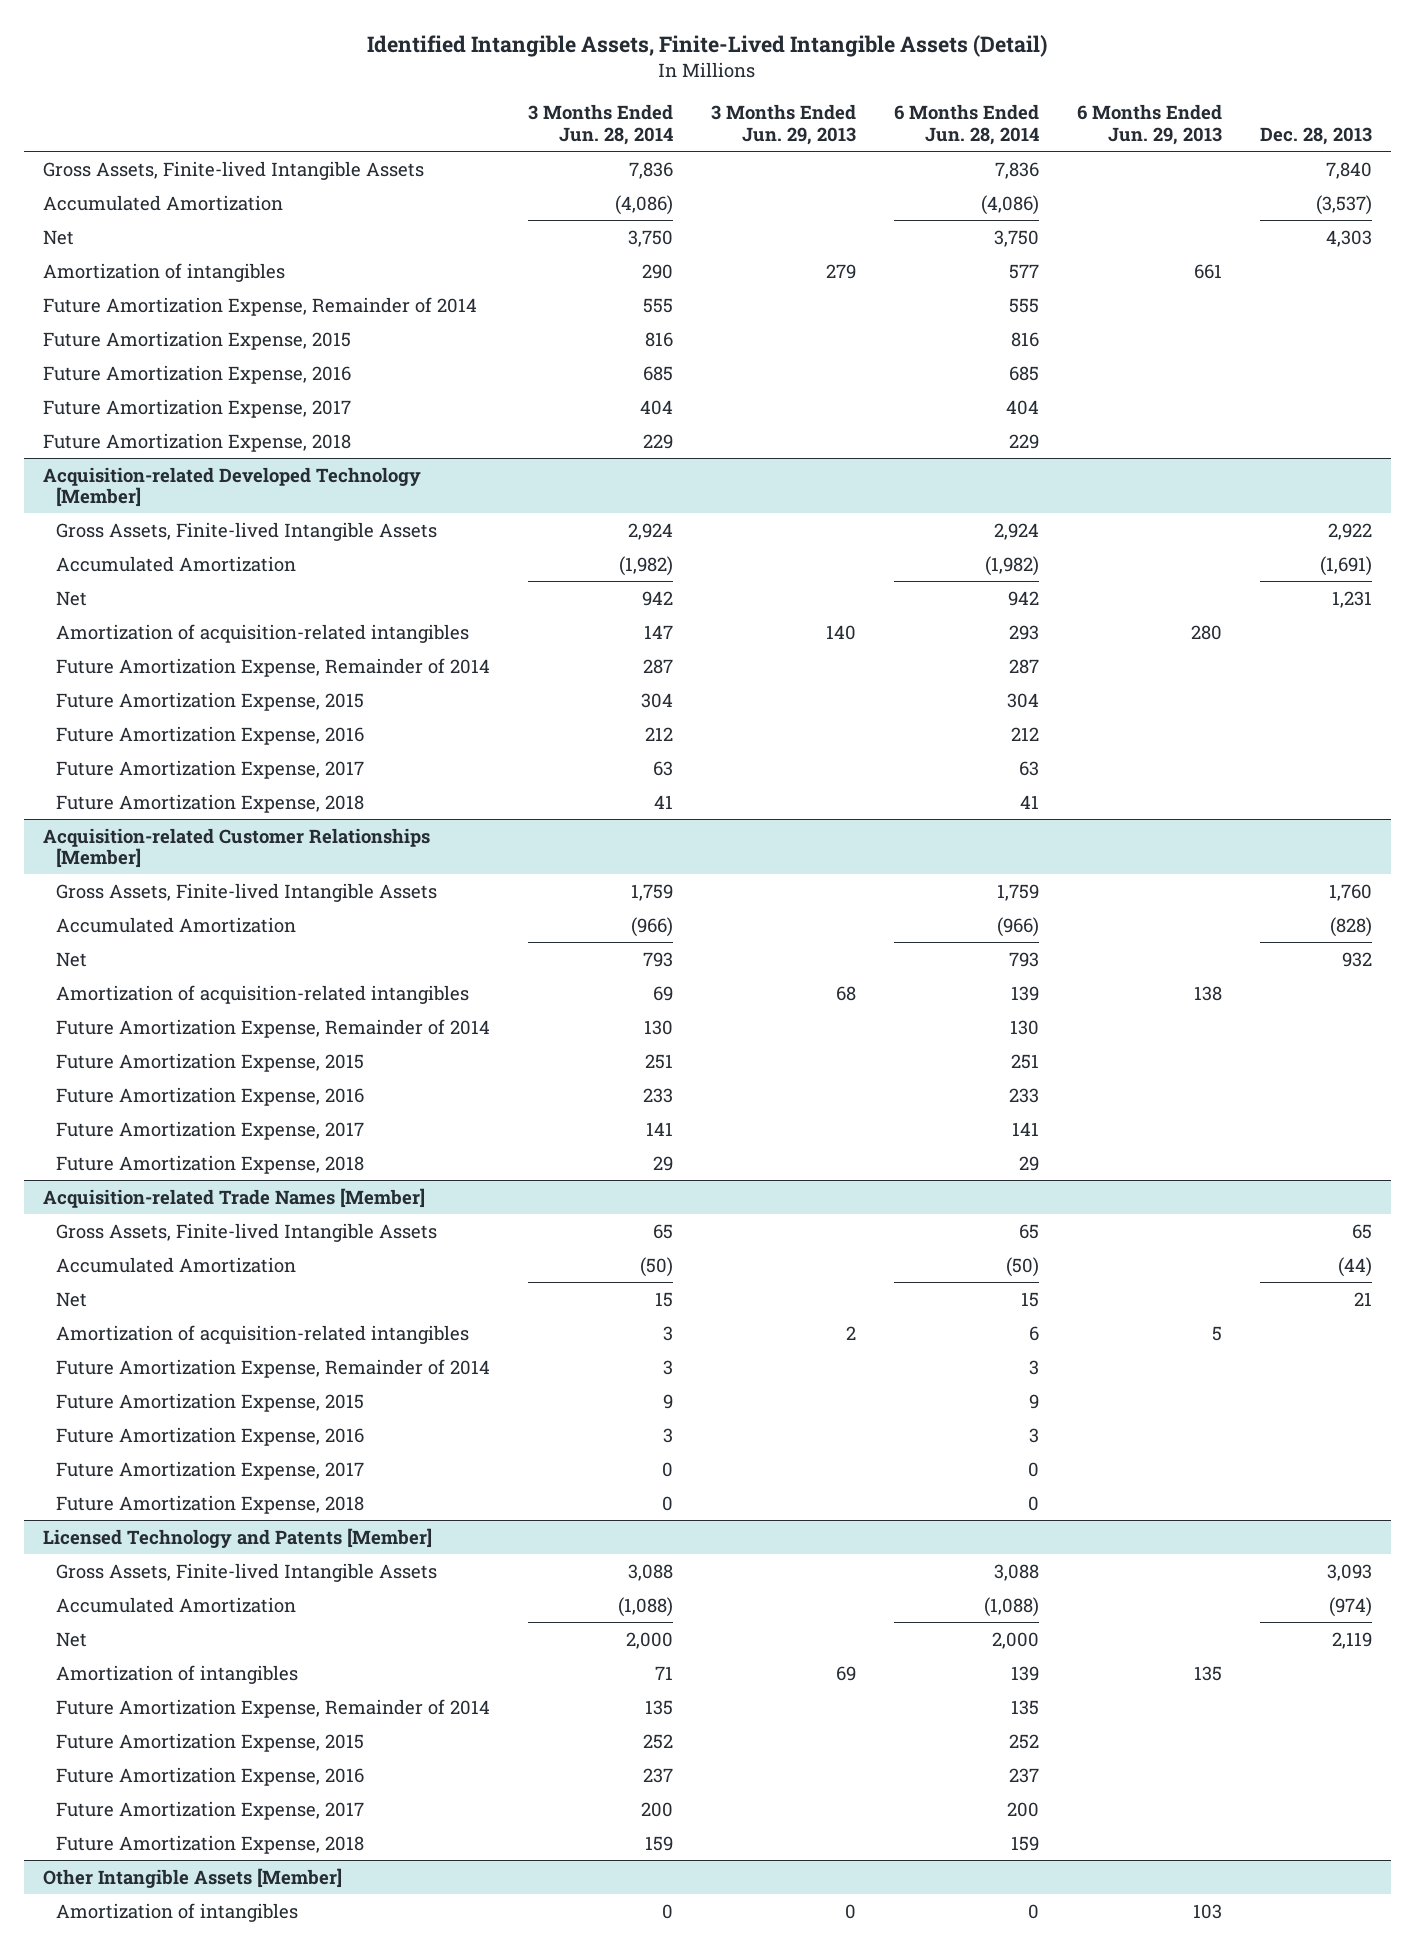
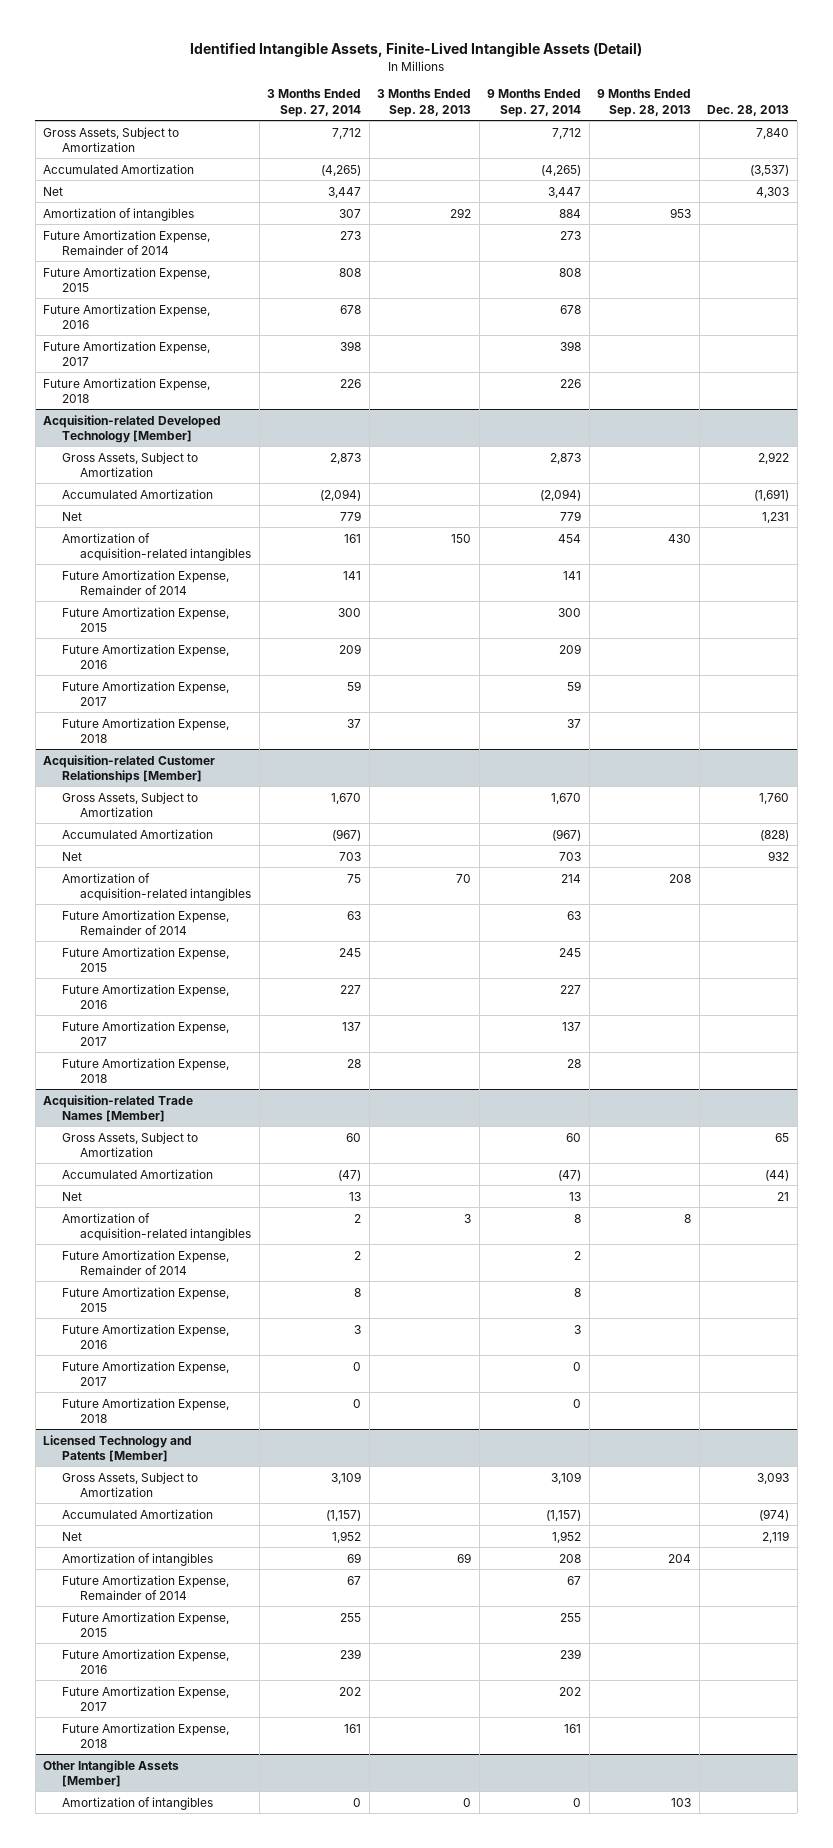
- | 3 Months Ended Jun. 28, 2014 | 3 Months Ended Jun. 29, 2013 | 6 Months Ended Jun. 28, 2014 | 6 Months Ended Jun. 29, 2013 | Dec. 28, 2013
+ | 3 Months Ended Sep. 27, 2014 | 3 Months Ended Sep. 28, 2013 | 9 Months Ended Sep. 27, 2014 | 9 Months Ended Sep. 28, 2013 | Dec. 28, 2013
- Gross Assets, Finite-lived Intangible Assets | 7,836 | | 7,836 | | 7,840
+ Gross Assets, Subject to Amortization | 7,712 | | 7,712 | | 7,840
@ Acquisition-related Developed Technology [Member]
- Gross Assets, Finite-lived Intangible Assets | 2,924 | | 2,924 | | 2,922
+ Gross Assets, Subject to Amortization | 2,873 | | 2,873 | | 2,922
@ Acquisition-related Customer Relationships [Member]
- Gross Assets, Finite-lived Intangible Assets | 1,759 | | 1,759 | | 1,760
+ Gross Assets, Subject to Amortization | 1,670 | | 1,670 | | 1,760
@ Acquisition-related Trade Names [Member]
- Gross Assets, Finite-lived Intangible Assets | 65 | | 65 | | 65
+ Gross Assets, Subject to Amortization | 60 | | 60 | | 65
@ Licensed Technology and Patents [Member]
- Gross Assets, Finite-lived Intangible Assets | 3,088 | | 3,088 | | 3,093
+ Gross Assets, Subject to Amortization | 3,109 | | 3,109 | | 3,093

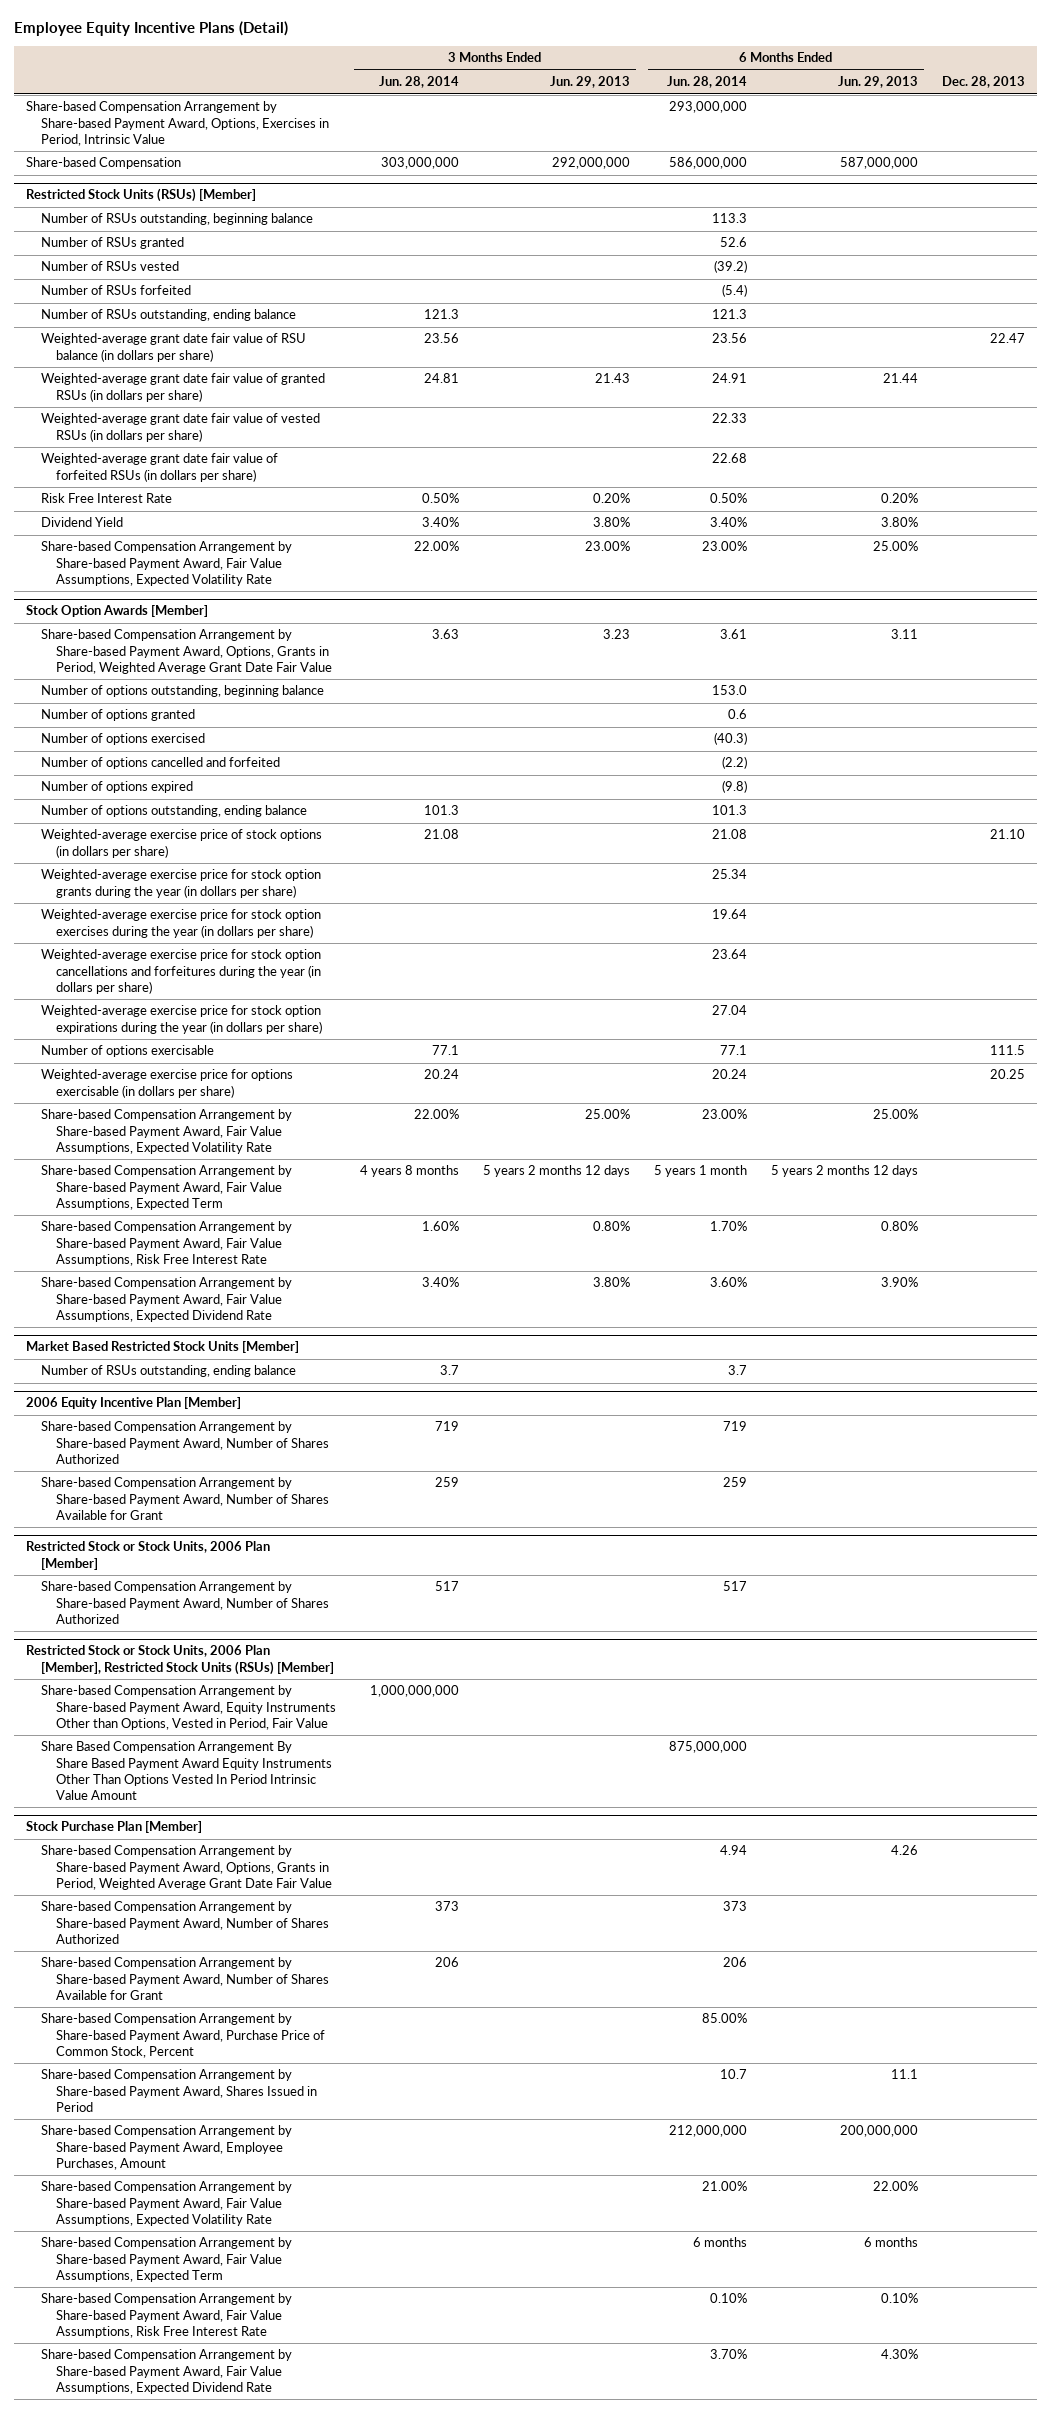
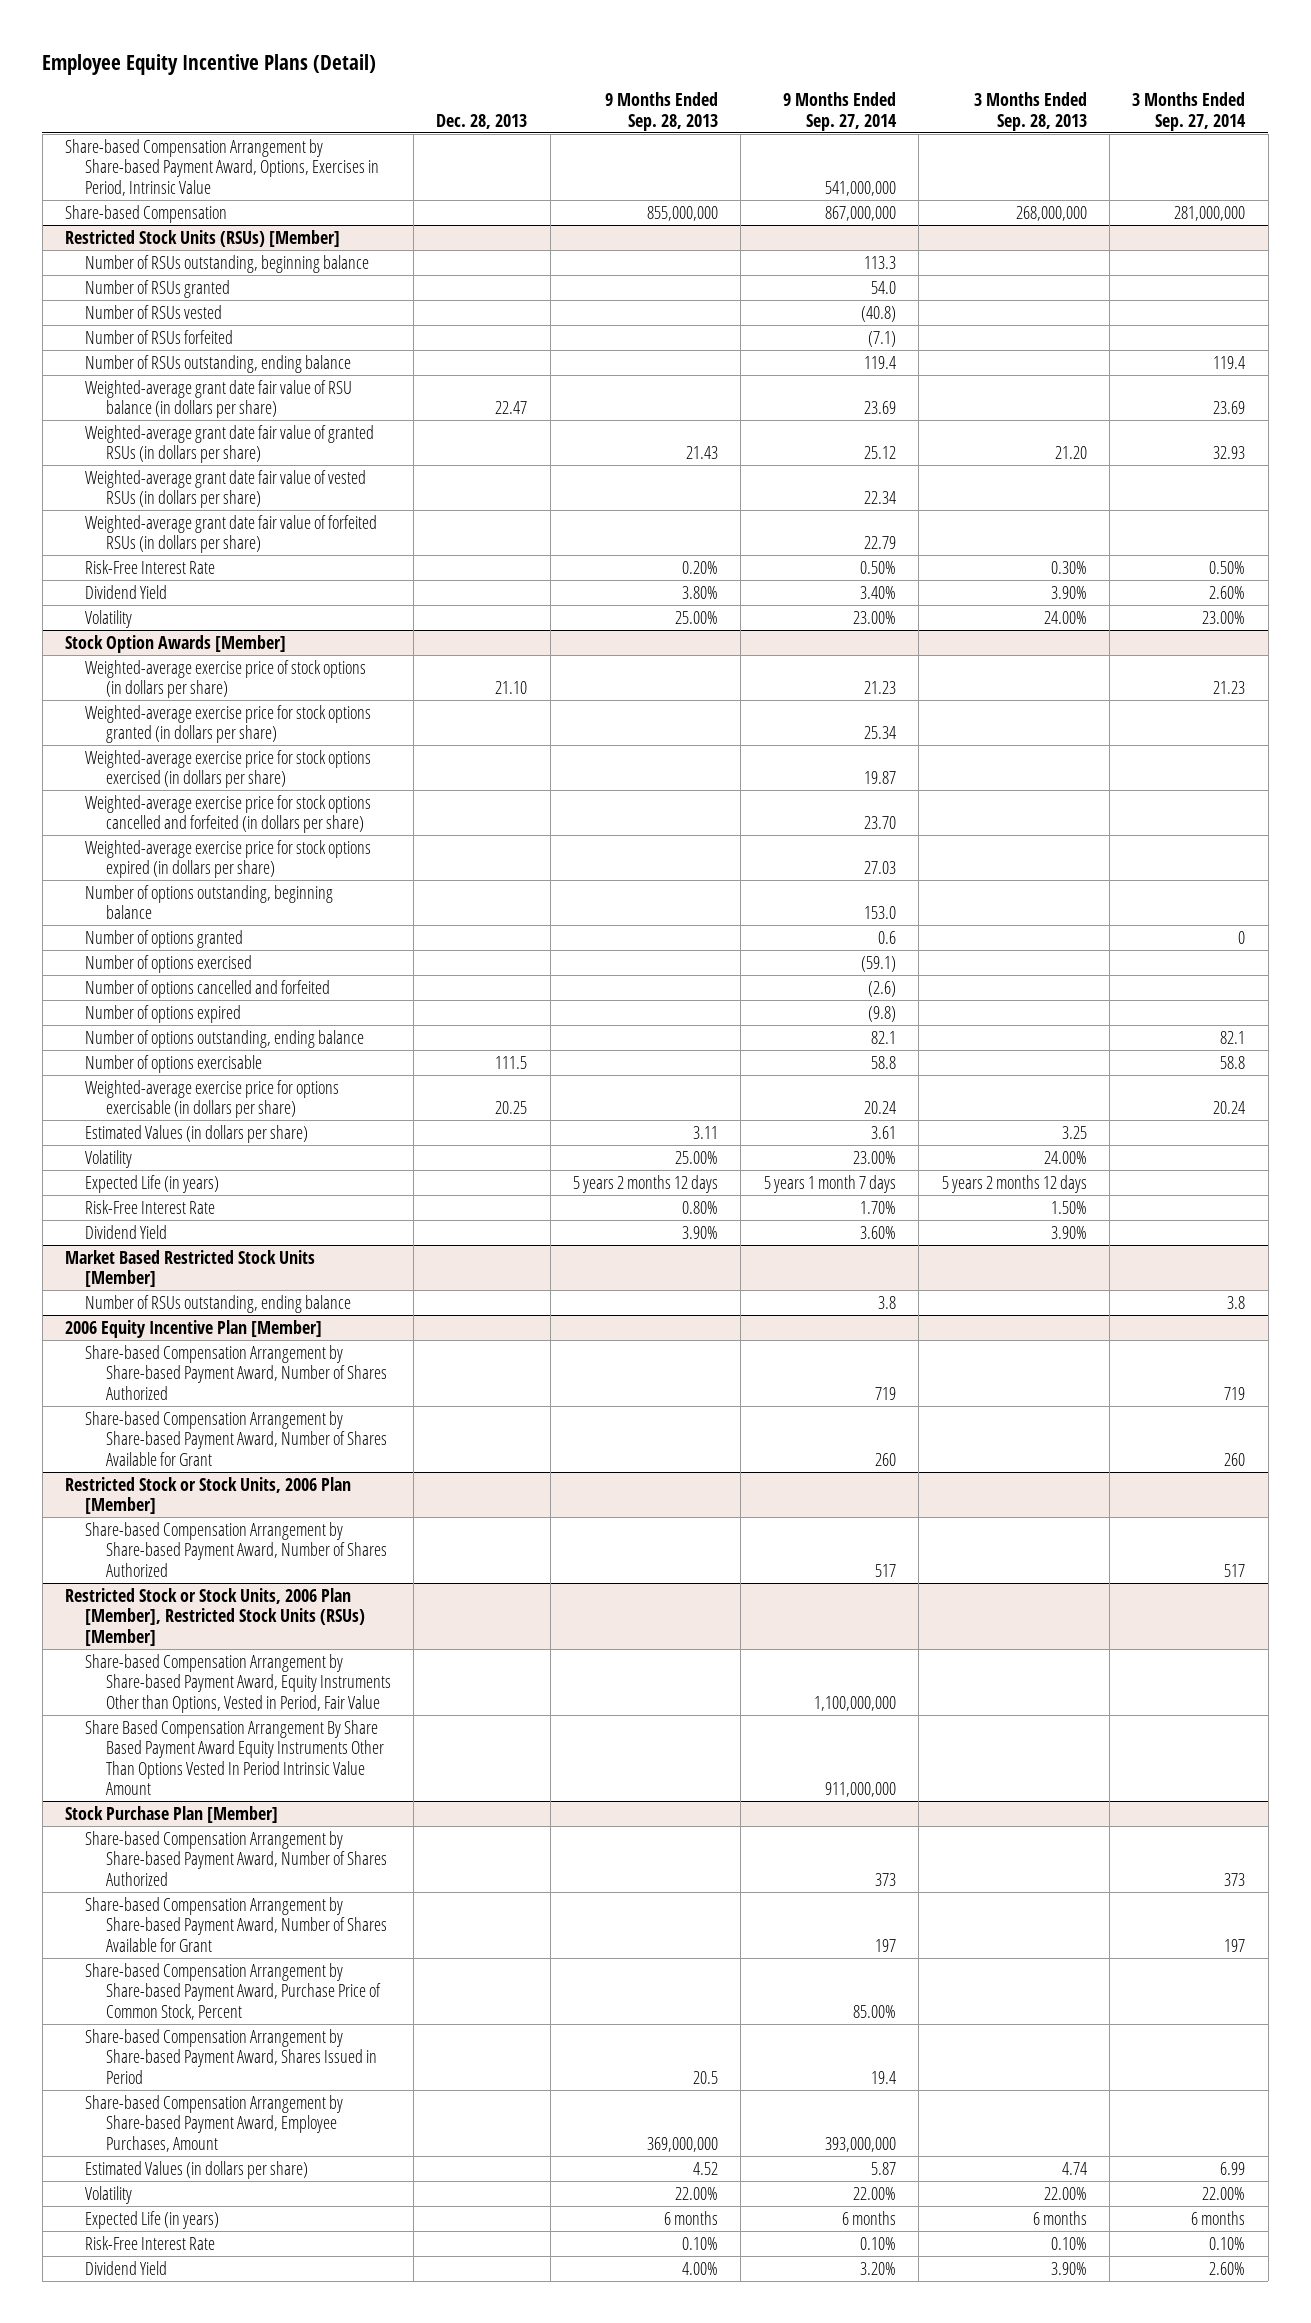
- | 3 Months Ended Jun. 28, 2014 | 3 Months Ended Jun. 29, 2013 | 6 Months Ended Jun. 28, 2014 | 6 Months Ended Jun. 29, 2013 | Dec. 28, 2013
+ | Dec. 28, 2013 | 9 Months Ended Sep. 28, 2013 | 9 Months Ended Sep. 27, 2014 | 3 Months Ended Sep. 28, 2013 | 3 Months Ended Sep. 27, 2014
@ Restricted Stock Units (RSUs) [Member]
- Risk Free Interest Rate | 0.50% | 0.20% | 0.50% | 0.20% |
+ Risk-Free Interest Rate | | 0.20% | 0.50% | 0.30% | 0.50%
- Share-based Compensation Arrangement by Share-based Payment Award, Fair Value Assumptions, Expected Volatility Rate | 22.00% | 23.00% | 23.00% | 25.00% |
+ Volatility | | 25.00% | 23.00% | 24.00% | 23.00%
@ Stock Option Awards [Member]
- Share-based Compensation Arrangement by Share-based Payment Award, Options, Grants in Period, Weighted Average Grant Date Fair Value | 3.63 | 3.23 | 3.61 | 3.11 |
moved up: Weighted-average exercise price of stock options (in dollars per share) | 21.10 | | 21.23 | | 21.23
+ Weighted-average exercise price for stock options granted (in dollars per share) | | | 25.34 | |
+ Weighted-average exercise price for stock options exercised (in dollars per share) | | | 19.87 | |
+ Weighted-average exercise price for stock options cancelled and forfeited (in dollars per share) | | | 23.70 | |
+ Weighted-average exercise price for stock options expired (in dollars per share) | | | 27.03 | |
- Weighted-average exercise price for stock option grants during the year (in dollars per share) | | | 25.34 | |
- Weighted-average exercise price for stock option exercises during the year (in dollars per share) | | | 19.64 | |
- Weighted-average exercise price for stock option cancellations and forfeitures during the year (in dollars per share) | | | 23.64 | |
- Weighted-average exercise price for stock option expirations during the year (in dollars per share) | | | 27.04 | |
- Share-based Compensation Arrangement by Share-based Payment Award, Fair Value Assumptions, Expected Volatility Rate | 22.00% | 25.00% | 23.00% | 25.00% |
- Share-based Compensation Arrangement by Share-based Payment Award, Fair Value Assumptions, Expected Term | 4 years 8 months | 5 years 2 months 12 days | 5 years 1 month | 5 years 2 months 12 days |
- Share-based Compensation Arrangement by Share-based Payment Award, Fair Value Assumptions, Risk Free Interest Rate | 1.60% | 0.80% | 1.70% | 0.80% |
- Share-based Compensation Arrangement by Share-based Payment Award, Fair Value Assumptions, Expected Dividend Rate | 3.40% | 3.80% | 3.60% | 3.90% |
+ Estimated Values (in dollars per share) | | 3.11 | 3.61 | 3.25 |
+ Volatility | | 25.00% | 23.00% | 24.00% |
+ Expected Life (in years) | | 5 years 2 months 12 days | 5 years 1 month 7 days | 5 years 2 months 12 days |
+ Risk-Free Interest Rate | | 0.80% | 1.70% | 1.50% |
+ Dividend Yield | | 3.90% | 3.60% | 3.90% |
@ Stock Purchase Plan [Member]
- Share-based Compensation Arrangement by Share-based Payment Award, Options, Grants in Period, Weighted Average Grant Date Fair Value | | | 4.94 | 4.26 |
- Share-based Compensation Arrangement by Share-based Payment Award, Fair Value Assumptions, Expected Volatility Rate | | | 21.00% | 22.00% |
- Share-based Compensation Arrangement by Share-based Payment Award, Fair Value Assumptions, Expected Term | | | 6 months | 6 months |
- Share-based Compensation Arrangement by Share-based Payment Award, Fair Value Assumptions, Risk Free Interest Rate | | | 0.10% | 0.10% |
- Share-based Compensation Arrangement by Share-based Payment Award, Fair Value Assumptions, Expected Dividend Rate | | | 3.70% | 4.30% |
+ Estimated Values (in dollars per share) | | 4.52 | 5.87 | 4.74 | 6.99
+ Volatility | | 22.00% | 22.00% | 22.00% | 22.00%
+ Expected Life (in years) | | 6 months | 6 months | 6 months | 6 months
+ Risk-Free Interest Rate | | 0.10% | 0.10% | 0.10% | 0.10%
+ Dividend Yield | | 4.00% | 3.20% | 3.90% | 2.60%

